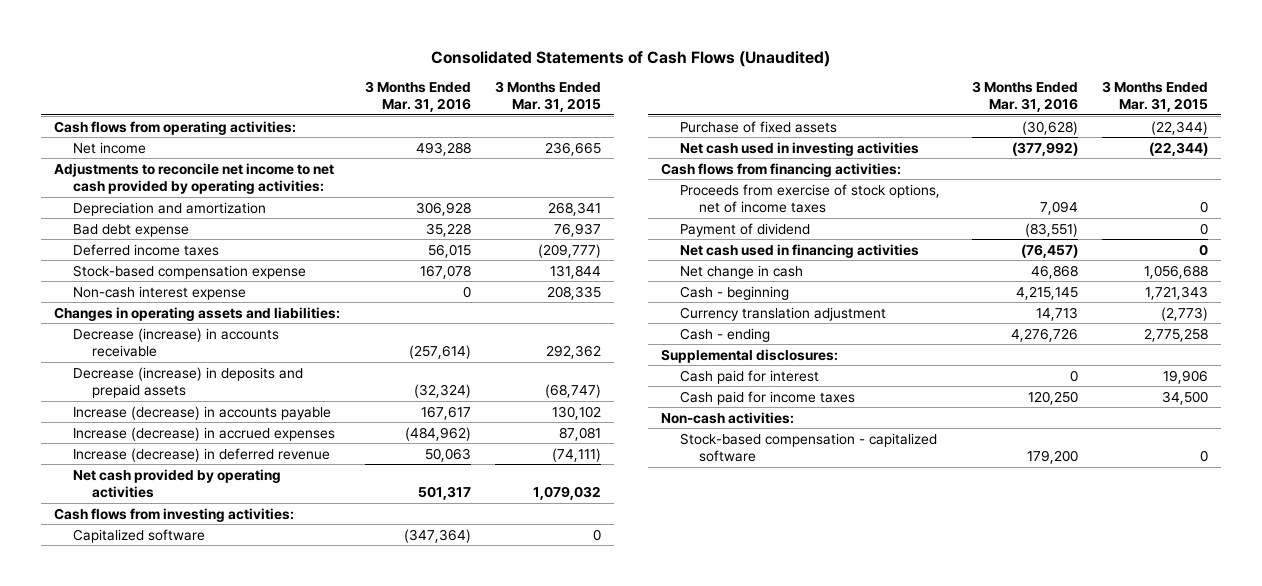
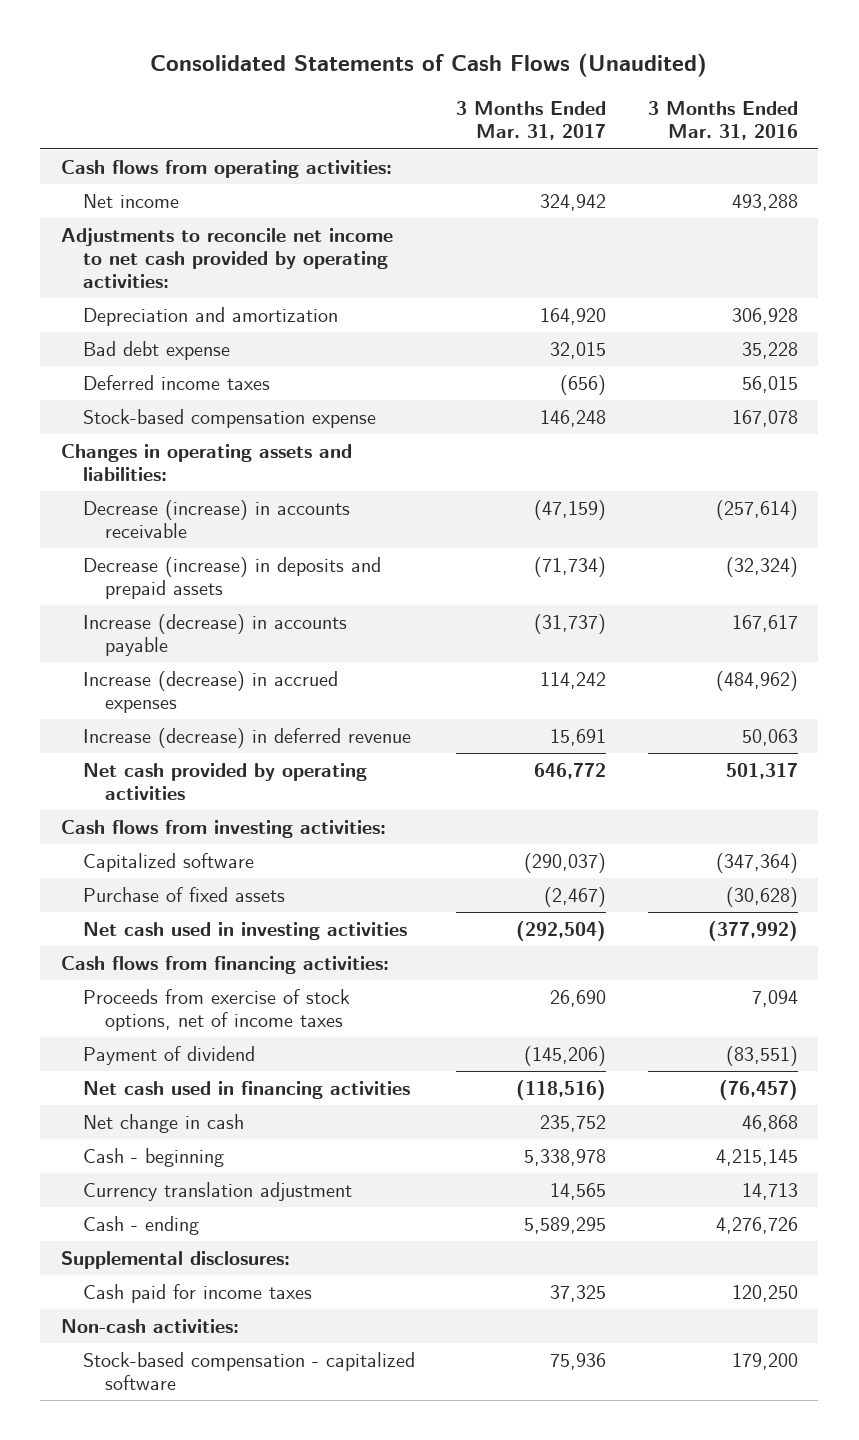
- | 3 Months Ended Mar. 31, 2016 | 3 Months Ended Mar. 31, 2015
+ | 3 Months Ended Mar. 31, 2017 | 3 Months Ended Mar. 31, 2016
- Non-cash interest expense | 0 | 208,335
- Cash paid for interest | 0 | 19,906

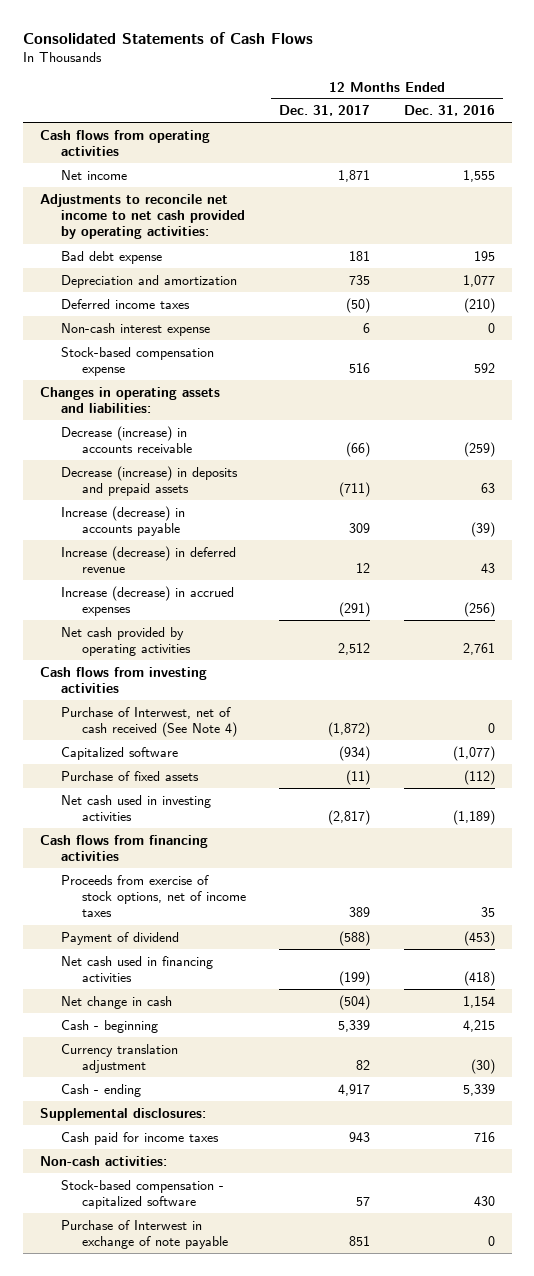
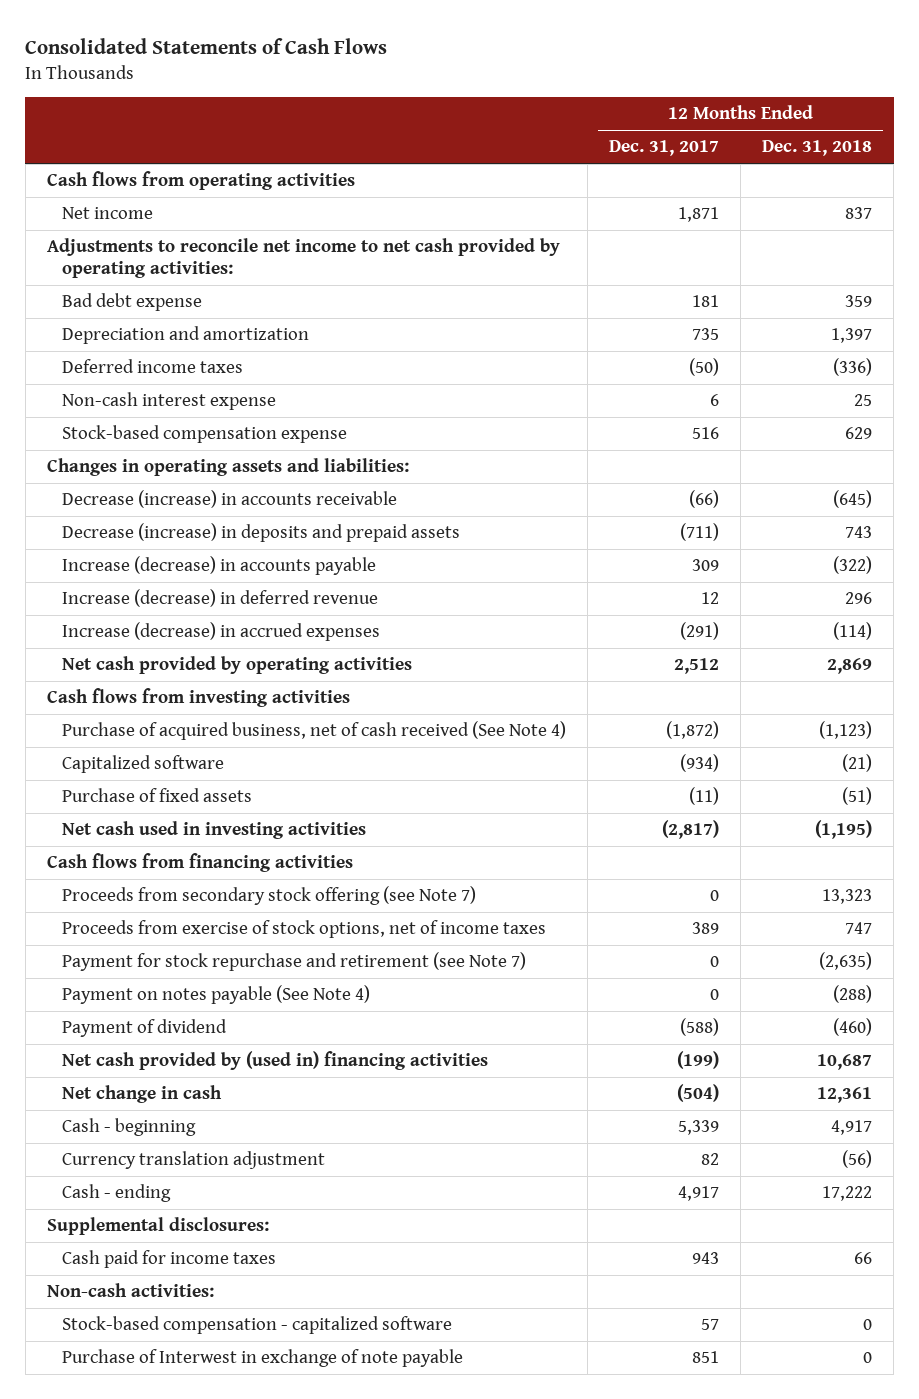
- | 12 Months Ended Dec. 31, 2017 | 12 Months Ended Dec. 31, 2016
+ | 12 Months Ended Dec. 31, 2017 | 12 Months Ended Dec. 31, 2018
- Purchase of Interwest, net of cash received (See Note 4) | (1,872) | 0
+ Purchase of acquired business, net of cash received (See Note 4) | (1,872) | (1,123)
+ Proceeds from secondary stock offering (see Note 7) | 0 | 13,323
+ Payment for stock repurchase and retirement (see Note 7) | 0 | (2,635)
+ Payment on notes payable (See Note 4) | 0 | (288)
- Net cash used in financing activities | (199) | (418)
+ Net cash provided by (used in) financing activities | (199) | 10,687

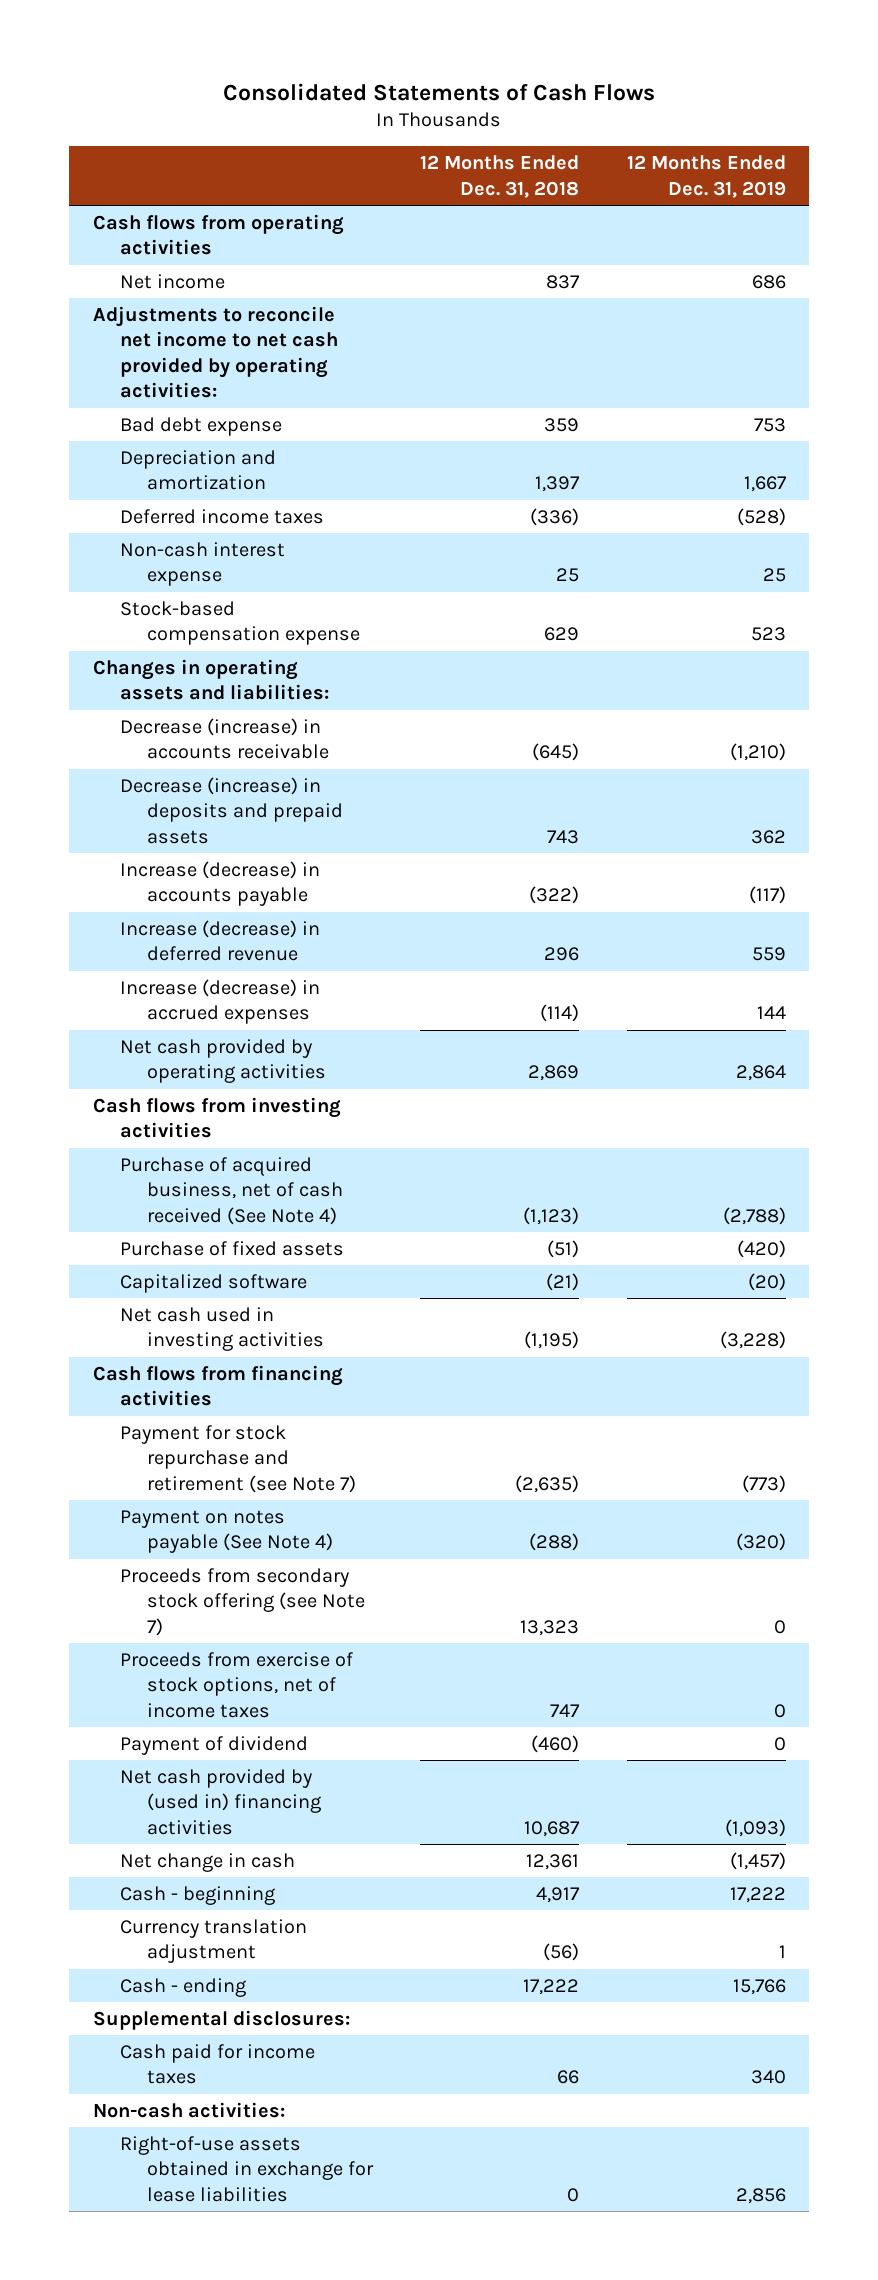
- | 12 Months Ended Dec. 31, 2017 | 12 Months Ended Dec. 31, 2018
+ | 12 Months Ended Dec. 31, 2018 | 12 Months Ended Dec. 31, 2019
moved down: Capitalized software | (21) | (20)
moved down: Proceeds from secondary stock offering (see Note 7) | 13,323 | 0
moved down: Proceeds from exercise of stock options, net of income taxes | 747 | 0
- Stock-based compensation - capitalized software | 57 | 0
- Purchase of Interwest in exchange of note payable | 851 | 0
+ Right-of-use assets obtained in exchange for lease liabilities | 0 | 2,856

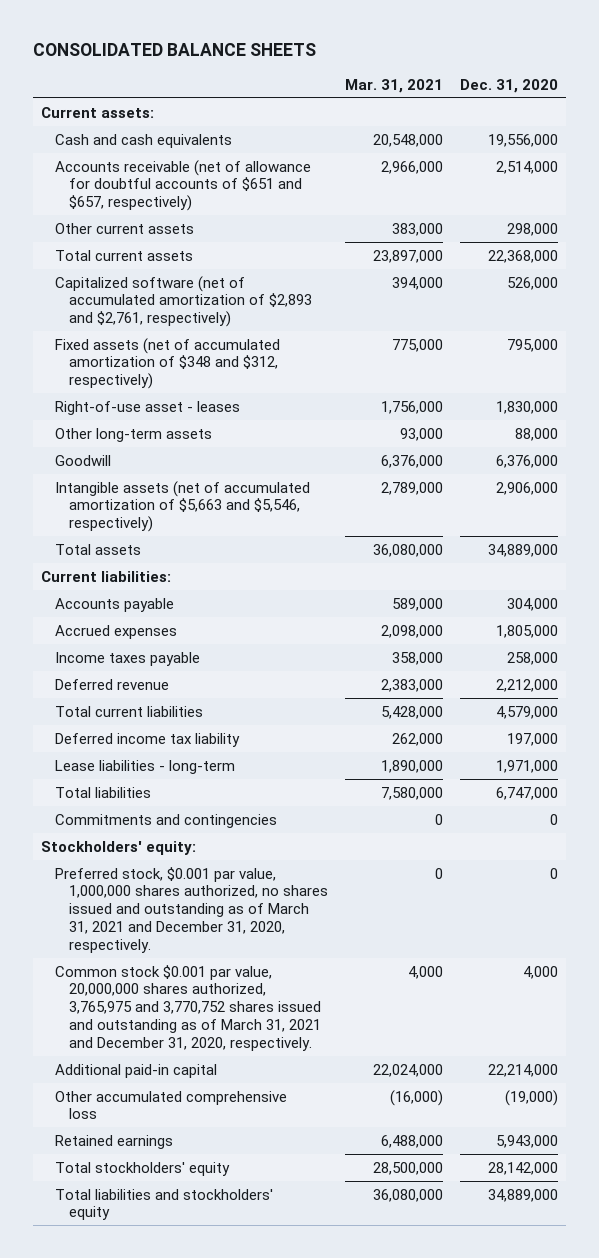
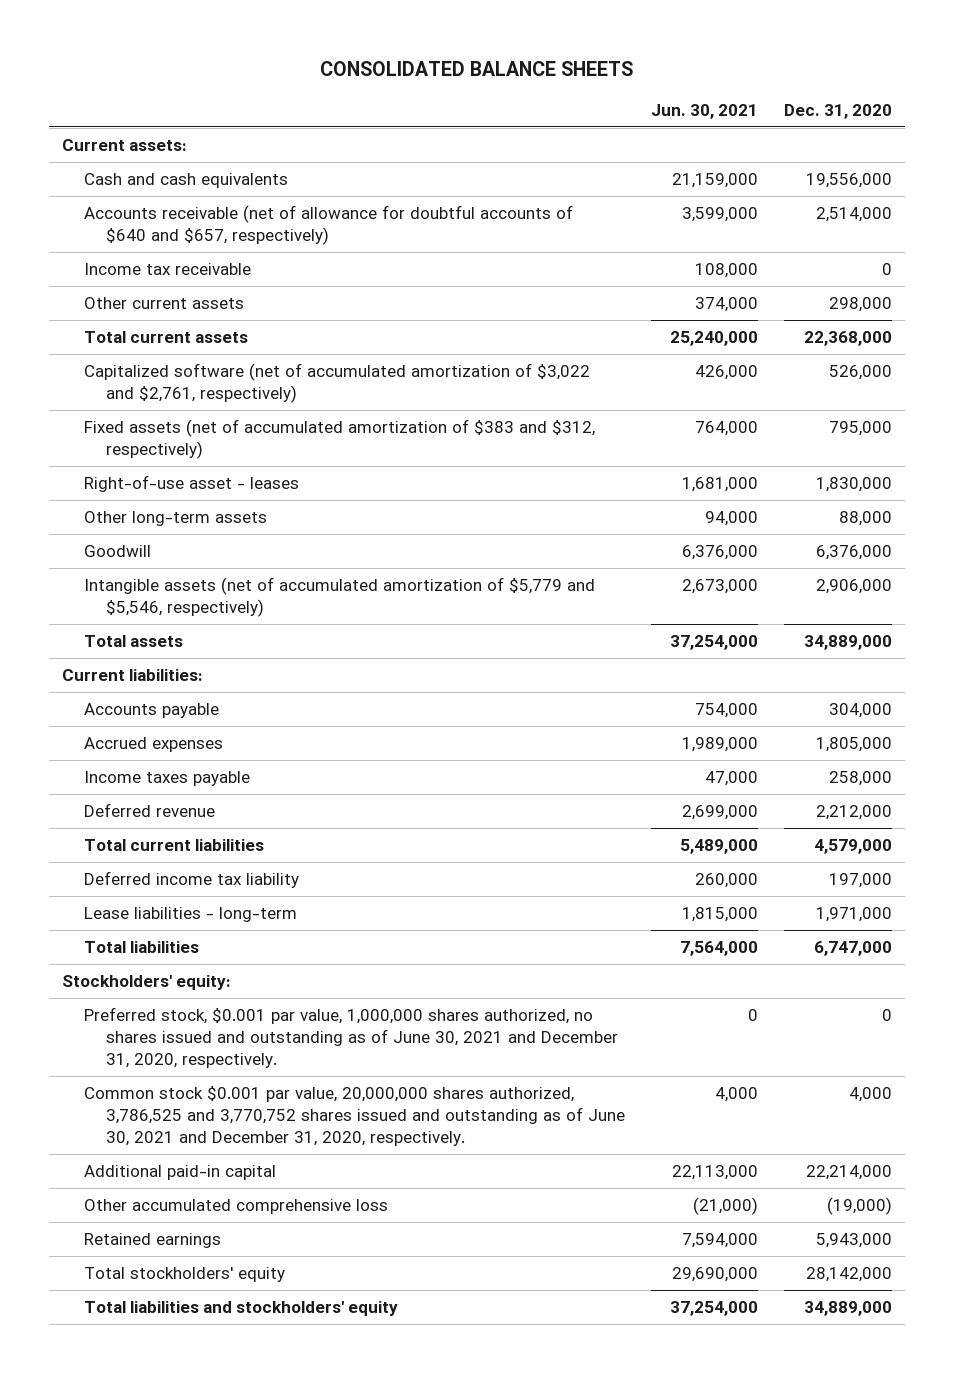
- | Mar. 31, 2021 | Dec. 31, 2020
+ | Jun. 30, 2021 | Dec. 31, 2020
- Accounts receivable (net of allowance for doubtful accounts of $651 and $657, respectively) | 2,966,000 | 2,514,000
+ Accounts receivable (net of allowance for doubtful accounts of $640 and $657, respectively) | 3,599,000 | 2,514,000
+ Income tax receivable | 108,000 | 0
- Capitalized software (net of accumulated amortization of $2,893 and $2,761, respectively) | 394,000 | 526,000
- Fixed assets (net of accumulated amortization of $348 and $312, respectively) | 775,000 | 795,000
+ Capitalized software (net of accumulated amortization of $3,022 and $2,761, respectively) | 426,000 | 526,000
+ Fixed assets (net of accumulated amortization of $383 and $312, respectively) | 764,000 | 795,000
- Intangible assets (net of accumulated amortization of $5,663 and $5,546, respectively) | 2,789,000 | 2,906,000
+ Intangible assets (net of accumulated amortization of $5,779 and $5,546, respectively) | 2,673,000 | 2,906,000
- Commitments and contingencies | 0 | 0
- Preferred stock, $0.001 par value, 1,000,000 shares authorized, no shares issued and outstanding as of March 31, 2021 and December 31, 2020, respectively. | 0 | 0
- Common stock $0.001 par value, 20,000,000 shares authorized, 3,765,975 and 3,770,752 shares issued and outstanding as of March 31, 2021 and December 31, 2020, respectively. | 4,000 | 4,000
+ Preferred stock, $0.001 par value, 1,000,000 shares authorized, no shares issued and outstanding as of June 30, 2021 and December 31, 2020, respectively. | 0 | 0
+ Common stock $0.001 par value, 20,000,000 shares authorized, 3,786,525 and 3,770,752 shares issued and outstanding as of June 30, 2021 and December 31, 2020, respectively. | 4,000 | 4,000

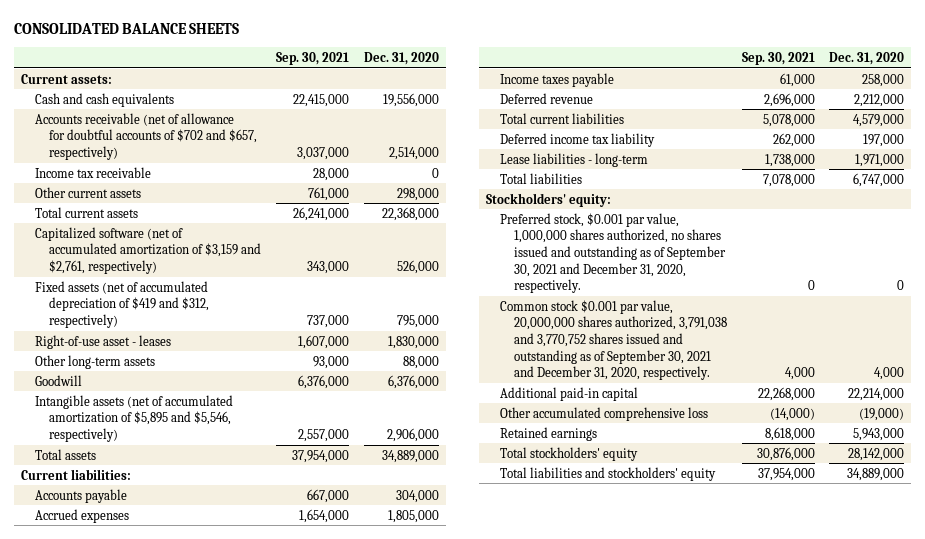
- | Jun. 30, 2021 | Dec. 31, 2020
+ | Sep. 30, 2021 | Dec. 31, 2020
- Accounts receivable (net of allowance for doubtful accounts of $640 and $657, respectively) | 3,599,000 | 2,514,000
+ Accounts receivable (net of allowance for doubtful accounts of $702 and $657, respectively) | 3,037,000 | 2,514,000
- Capitalized software (net of accumulated amortization of $3,022 and $2,761, respectively) | 426,000 | 526,000
- Fixed assets (net of accumulated amortization of $383 and $312, respectively) | 764,000 | 795,000
+ Capitalized software (net of accumulated amortization of $3,159 and $2,761, respectively) | 343,000 | 526,000
+ Fixed assets (net of accumulated depreciation of $419 and $312, respectively) | 737,000 | 795,000
- Intangible assets (net of accumulated amortization of $5,779 and $5,546, respectively) | 2,673,000 | 2,906,000
+ Intangible assets (net of accumulated amortization of $5,895 and $5,546, respectively) | 2,557,000 | 2,906,000
- Preferred stock, $0.001 par value, 1,000,000 shares authorized, no shares issued and outstanding as of June 30, 2021 and December 31, 2020, respectively. | 0 | 0
- Common stock $0.001 par value, 20,000,000 shares authorized, 3,786,525 and 3,770,752 shares issued and outstanding as of June 30, 2021 and December 31, 2020, respectively. | 4,000 | 4,000
+ Preferred stock, $0.001 par value, 1,000,000 shares authorized, no shares issued and outstanding as of September 30, 2021 and December 31, 2020, respectively. | 0 | 0
+ Common stock $0.001 par value, 20,000,000 shares authorized, 3,791,038 and 3,770,752 shares issued and outstanding as of September 30, 2021 and December 31, 2020, respectively. | 4,000 | 4,000

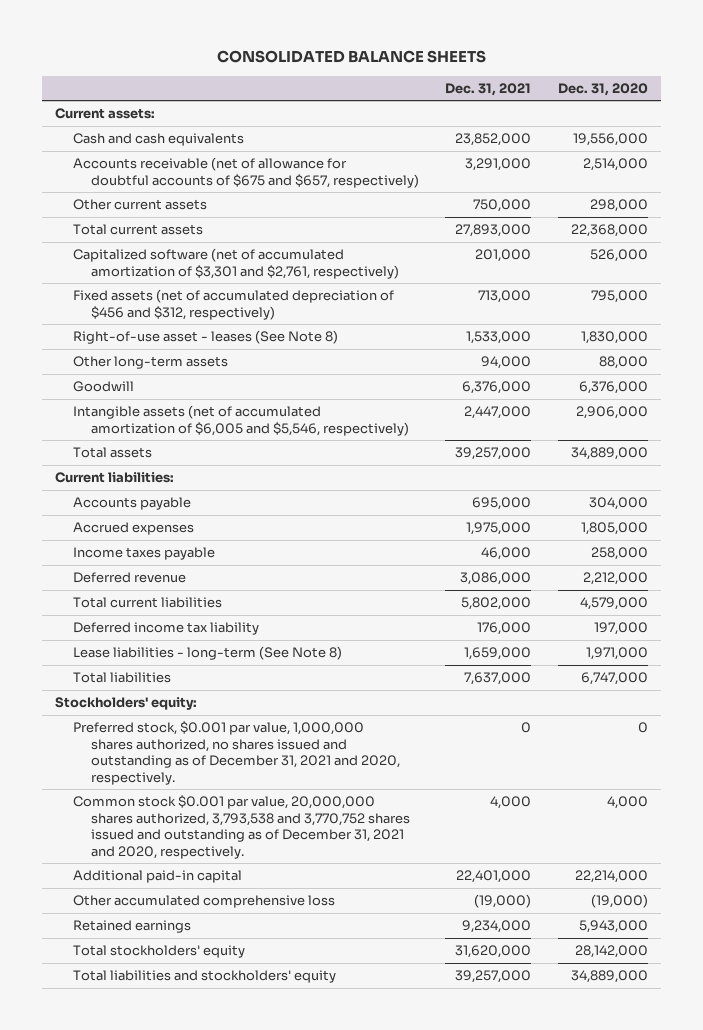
- | Sep. 30, 2021 | Dec. 31, 2020
+ | Dec. 31, 2021 | Dec. 31, 2020
- Accounts receivable (net of allowance for doubtful accounts of $702 and $657, respectively) | 3,037,000 | 2,514,000
- Income tax receivable | 28,000 | 0
+ Accounts receivable (net of allowance for doubtful accounts of $675 and $657, respectively) | 3,291,000 | 2,514,000
- Capitalized software (net of accumulated amortization of $3,159 and $2,761, respectively) | 343,000 | 526,000
- Fixed assets (net of accumulated depreciation of $419 and $312, respectively) | 737,000 | 795,000
- Right-of-use asset - leases | 1,607,000 | 1,830,000
+ Capitalized software (net of accumulated amortization of $3,301 and $2,761, respectively) | 201,000 | 526,000
+ Fixed assets (net of accumulated depreciation of $456 and $312, respectively) | 713,000 | 795,000
+ Right-of-use asset - leases (See Note 8) | 1,533,000 | 1,830,000
- Intangible assets (net of accumulated amortization of $5,895 and $5,546, respectively) | 2,557,000 | 2,906,000
+ Intangible assets (net of accumulated amortization of $6,005 and $5,546, respectively) | 2,447,000 | 2,906,000
- Lease liabilities - long-term | 1,738,000 | 1,971,000
+ Lease liabilities - long-term (See Note 8) | 1,659,000 | 1,971,000
- Preferred stock, $0.001 par value, 1,000,000 shares authorized, no shares issued and outstanding as of September 30, 2021 and December 31, 2020, respectively. | 0 | 0
- Common stock $0.001 par value, 20,000,000 shares authorized, 3,791,038 and 3,770,752 shares issued and outstanding as of September 30, 2021 and December 31, 2020, respectively. | 4,000 | 4,000
+ Preferred stock, $0.001 par value, 1,000,000 shares authorized, no shares issued and outstanding as of December 31, 2021 and 2020, respectively. | 0 | 0
+ Common stock $0.001 par value, 20,000,000 shares authorized, 3,793,538 and 3,770,752 shares issued and outstanding as of December 31, 2021 and 2020, respectively. | 4,000 | 4,000

